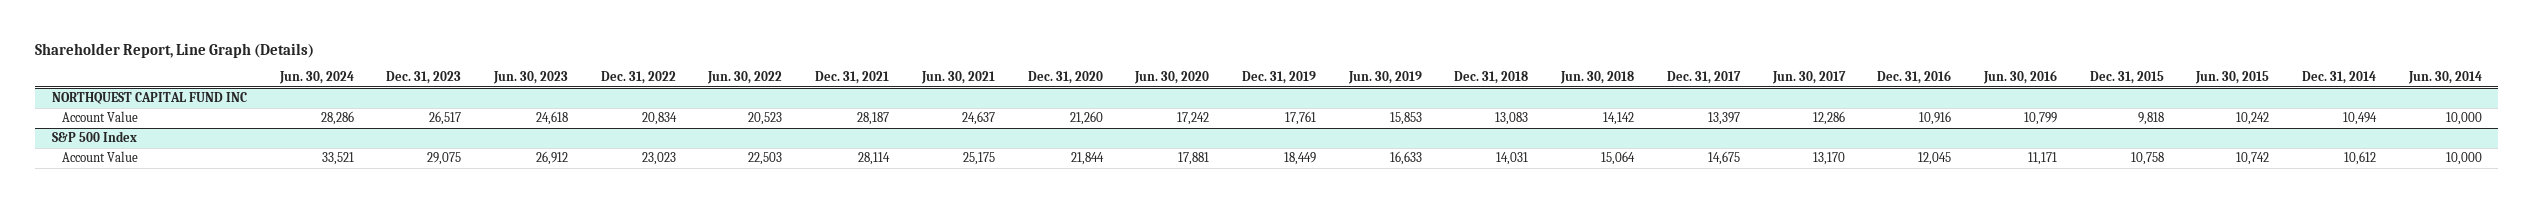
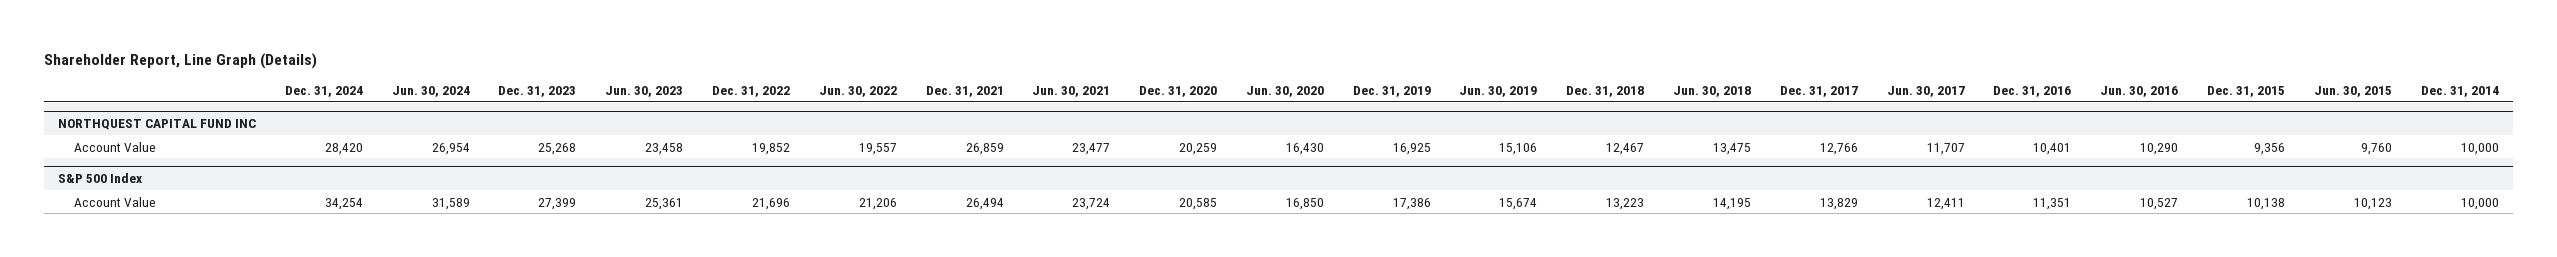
- | Jun. 30, 2024 | Dec. 31, 2023 | Jun. 30, 2023 | Dec. 31, 2022 | Jun. 30, 2022 | Dec. 31, 2021 | Jun. 30, 2021 | Dec. 31, 2020 | Jun. 30, 2020 | Dec. 31, 2019 | Jun. 30, 2019 | Dec. 31, 2018 | Jun. 30, 2018 | Dec. 31, 2017 | Jun. 30, 2017 | Dec. 31, 2016 | Jun. 30, 2016 | Dec. 31, 2015 | Jun. 30, 2015 | Dec. 31, 2014 | Jun. 30, 2014
+ | Dec. 31, 2024 | Jun. 30, 2024 | Dec. 31, 2023 | Jun. 30, 2023 | Dec. 31, 2022 | Jun. 30, 2022 | Dec. 31, 2021 | Jun. 30, 2021 | Dec. 31, 2020 | Jun. 30, 2020 | Dec. 31, 2019 | Jun. 30, 2019 | Dec. 31, 2018 | Jun. 30, 2018 | Dec. 31, 2017 | Jun. 30, 2017 | Dec. 31, 2016 | Jun. 30, 2016 | Dec. 31, 2015 | Jun. 30, 2015 | Dec. 31, 2014
@ NORTHQUEST CAPITAL FUND INC
- Account Value | 28,286 | 26,517 | 24,618 | 20,834 | 20,523 | 28,187 | 24,637 | 21,260 | 17,242 | 17,761 | 15,853 | 13,083 | 14,142 | 13,397 | 12,286 | 10,916 | 10,799 | 9,818 | 10,242 | 10,494 | 10,000
+ Account Value | 28,420 | 26,954 | 25,268 | 23,458 | 19,852 | 19,557 | 26,859 | 23,477 | 20,259 | 16,430 | 16,925 | 15,106 | 12,467 | 13,475 | 12,766 | 11,707 | 10,401 | 10,290 | 9,356 | 9,760 | 10,000
@ S&P 500 Index
- Account Value | 33,521 | 29,075 | 26,912 | 23,023 | 22,503 | 28,114 | 25,175 | 21,844 | 17,881 | 18,449 | 16,633 | 14,031 | 15,064 | 14,675 | 13,170 | 12,045 | 11,171 | 10,758 | 10,742 | 10,612 | 10,000
+ Account Value | 34,254 | 31,589 | 27,399 | 25,361 | 21,696 | 21,206 | 26,494 | 23,724 | 20,585 | 16,850 | 17,386 | 15,674 | 13,223 | 14,195 | 13,829 | 12,411 | 11,351 | 10,527 | 10,138 | 10,123 | 10,000

